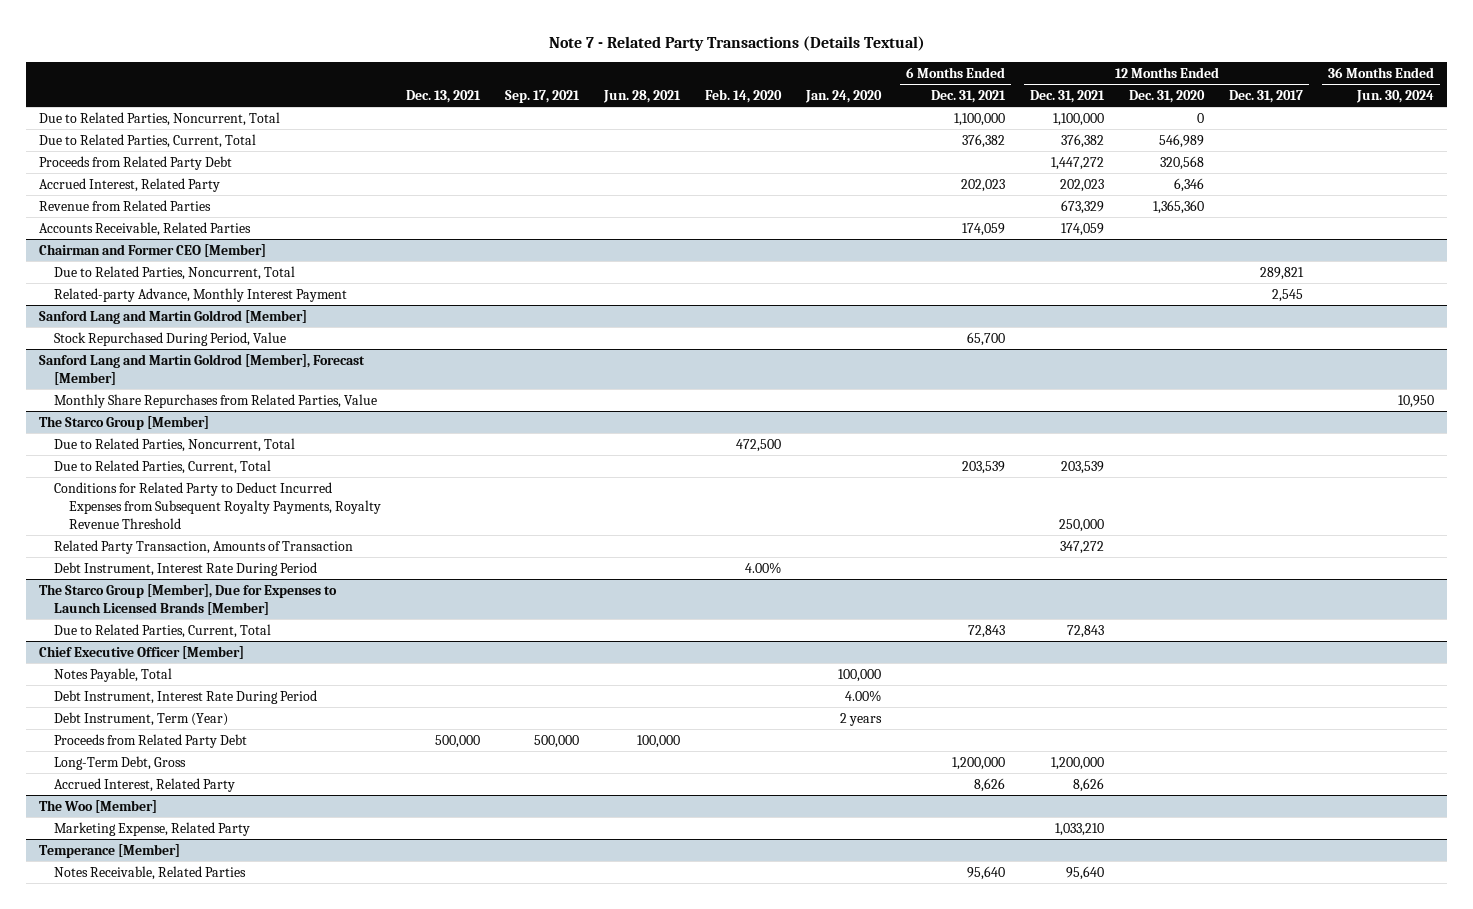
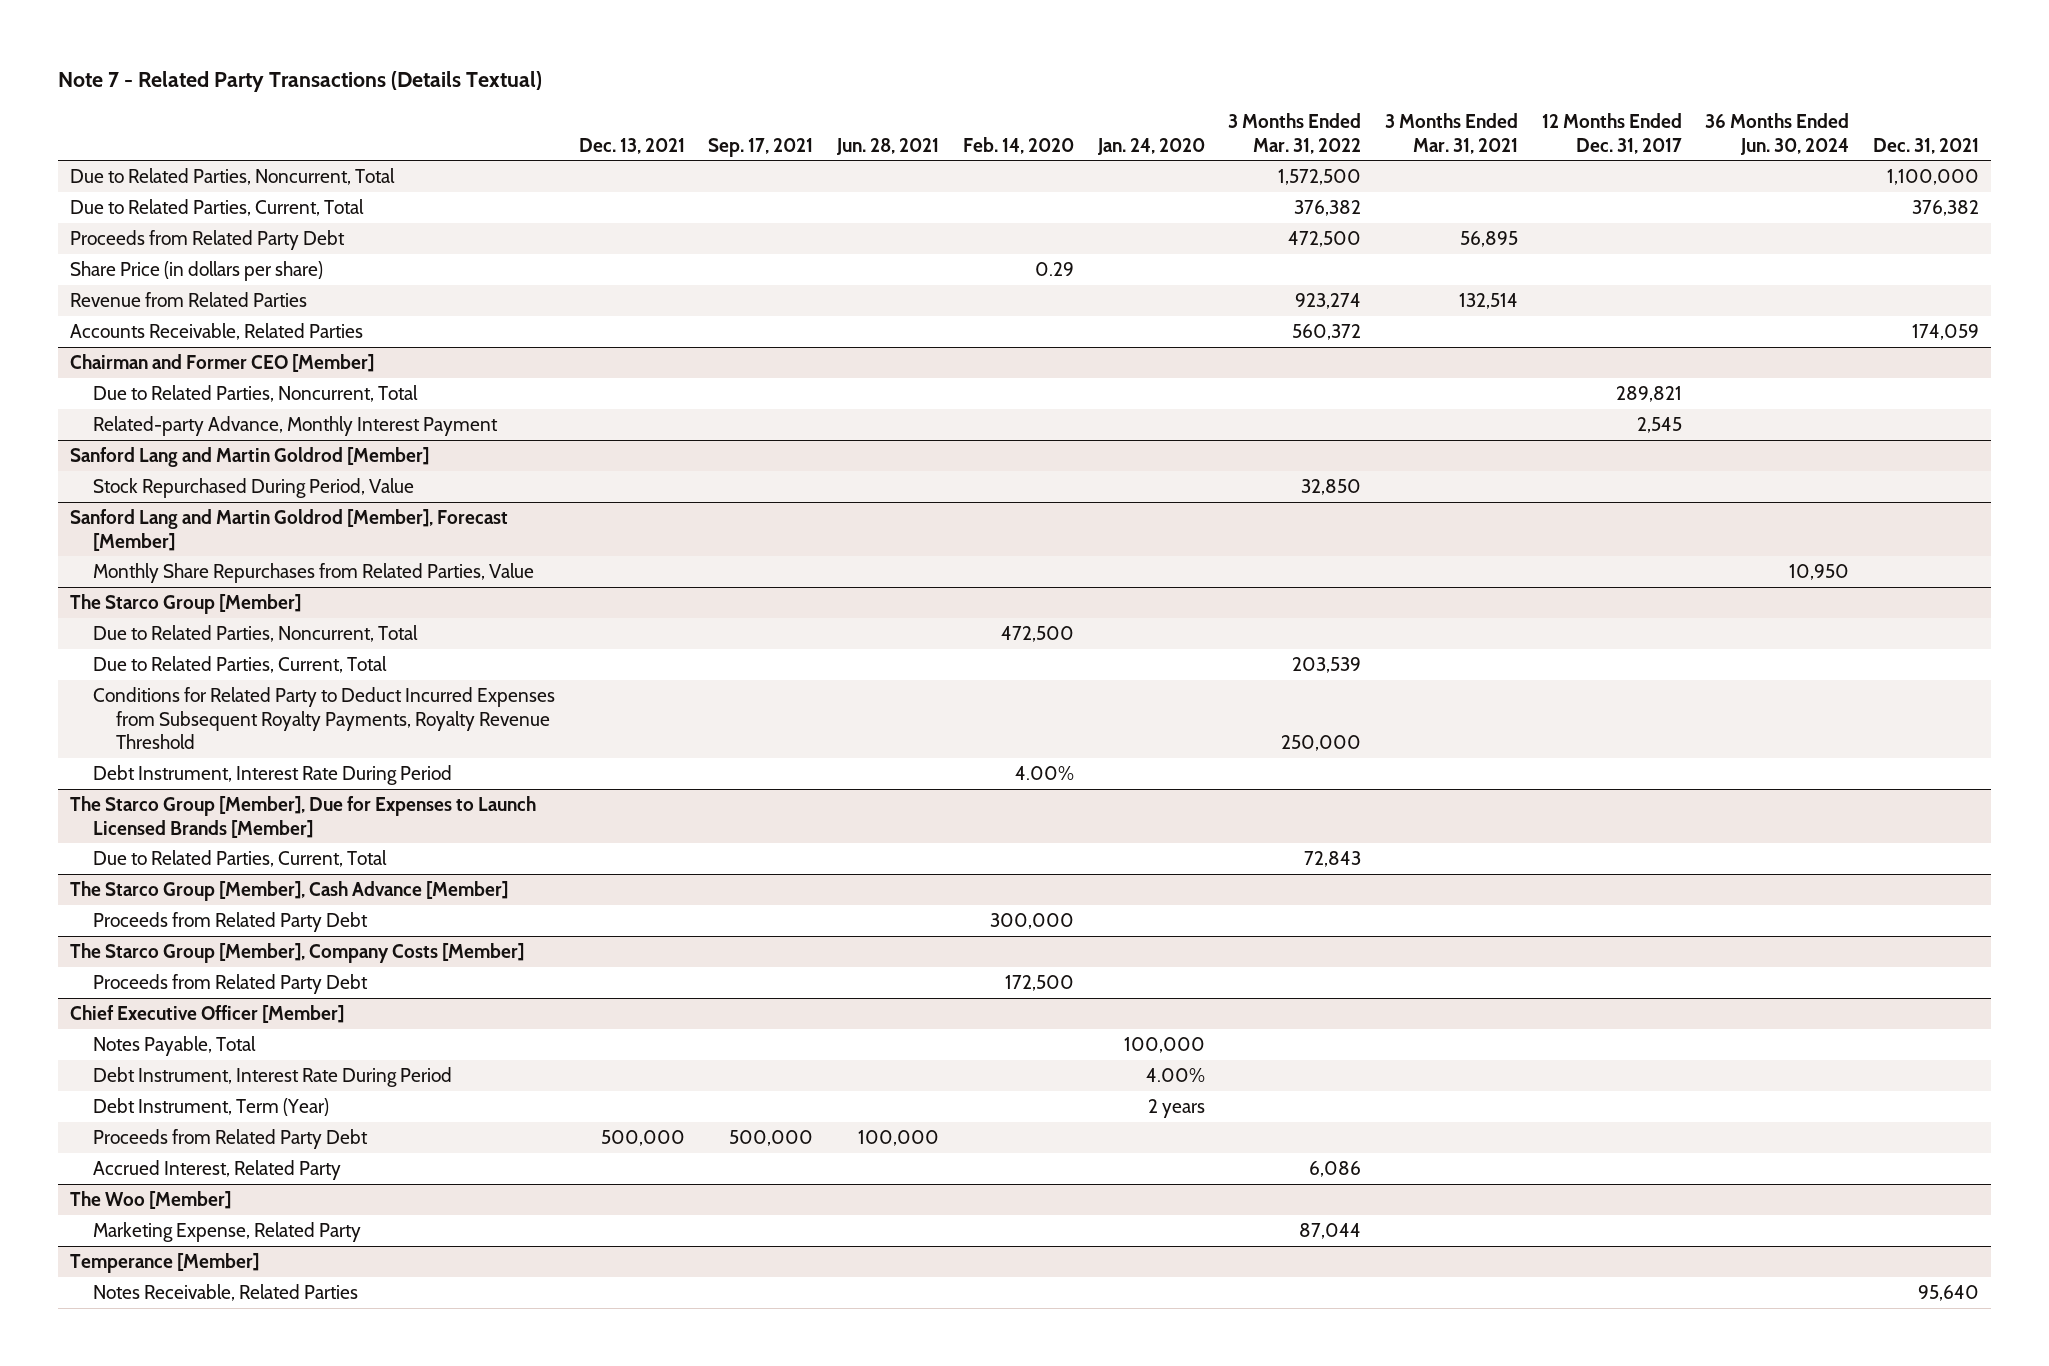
- | Dec. 13, 2021 | Sep. 17, 2021 | Jun. 28, 2021 | Feb. 14, 2020 | Jan. 24, 2020 | 6 Months Ended Dec. 31, 2021 | 12 Months Ended Dec. 31, 2021 | 12 Months Ended Dec. 31, 2020 | 12 Months Ended Dec. 31, 2017 | 36 Months Ended Jun. 30, 2024
+ | Dec. 13, 2021 | Sep. 17, 2021 | Jun. 28, 2021 | Feb. 14, 2020 | Jan. 24, 2020 | 3 Months Ended Mar. 31, 2022 | 3 Months Ended Mar. 31, 2021 | 12 Months Ended Dec. 31, 2017 | 36 Months Ended Jun. 30, 2024 | Dec. 31, 2021
- Accrued Interest, Related Party | | | | | | 202,023 | 202,023 | 6,346 | |
+ Share Price (in dollars per share) | | | | 0.29 | | | | | |
@ The Starco Group [Member]
- Related Party Transaction, Amounts of Transaction | | | | | | | 347,272 | | |
+ The Starco Group [Member], Cash Advance [Member]
+ Proceeds from Related Party Debt | | | | 300,000 | | | | | |
+ The Starco Group [Member], Company Costs [Member]
+ Proceeds from Related Party Debt | | | | 172,500 | | | | | |
@ Chief Executive Officer [Member]
- Long-Term Debt, Gross | | | | | | 1,200,000 | 1,200,000 | | |

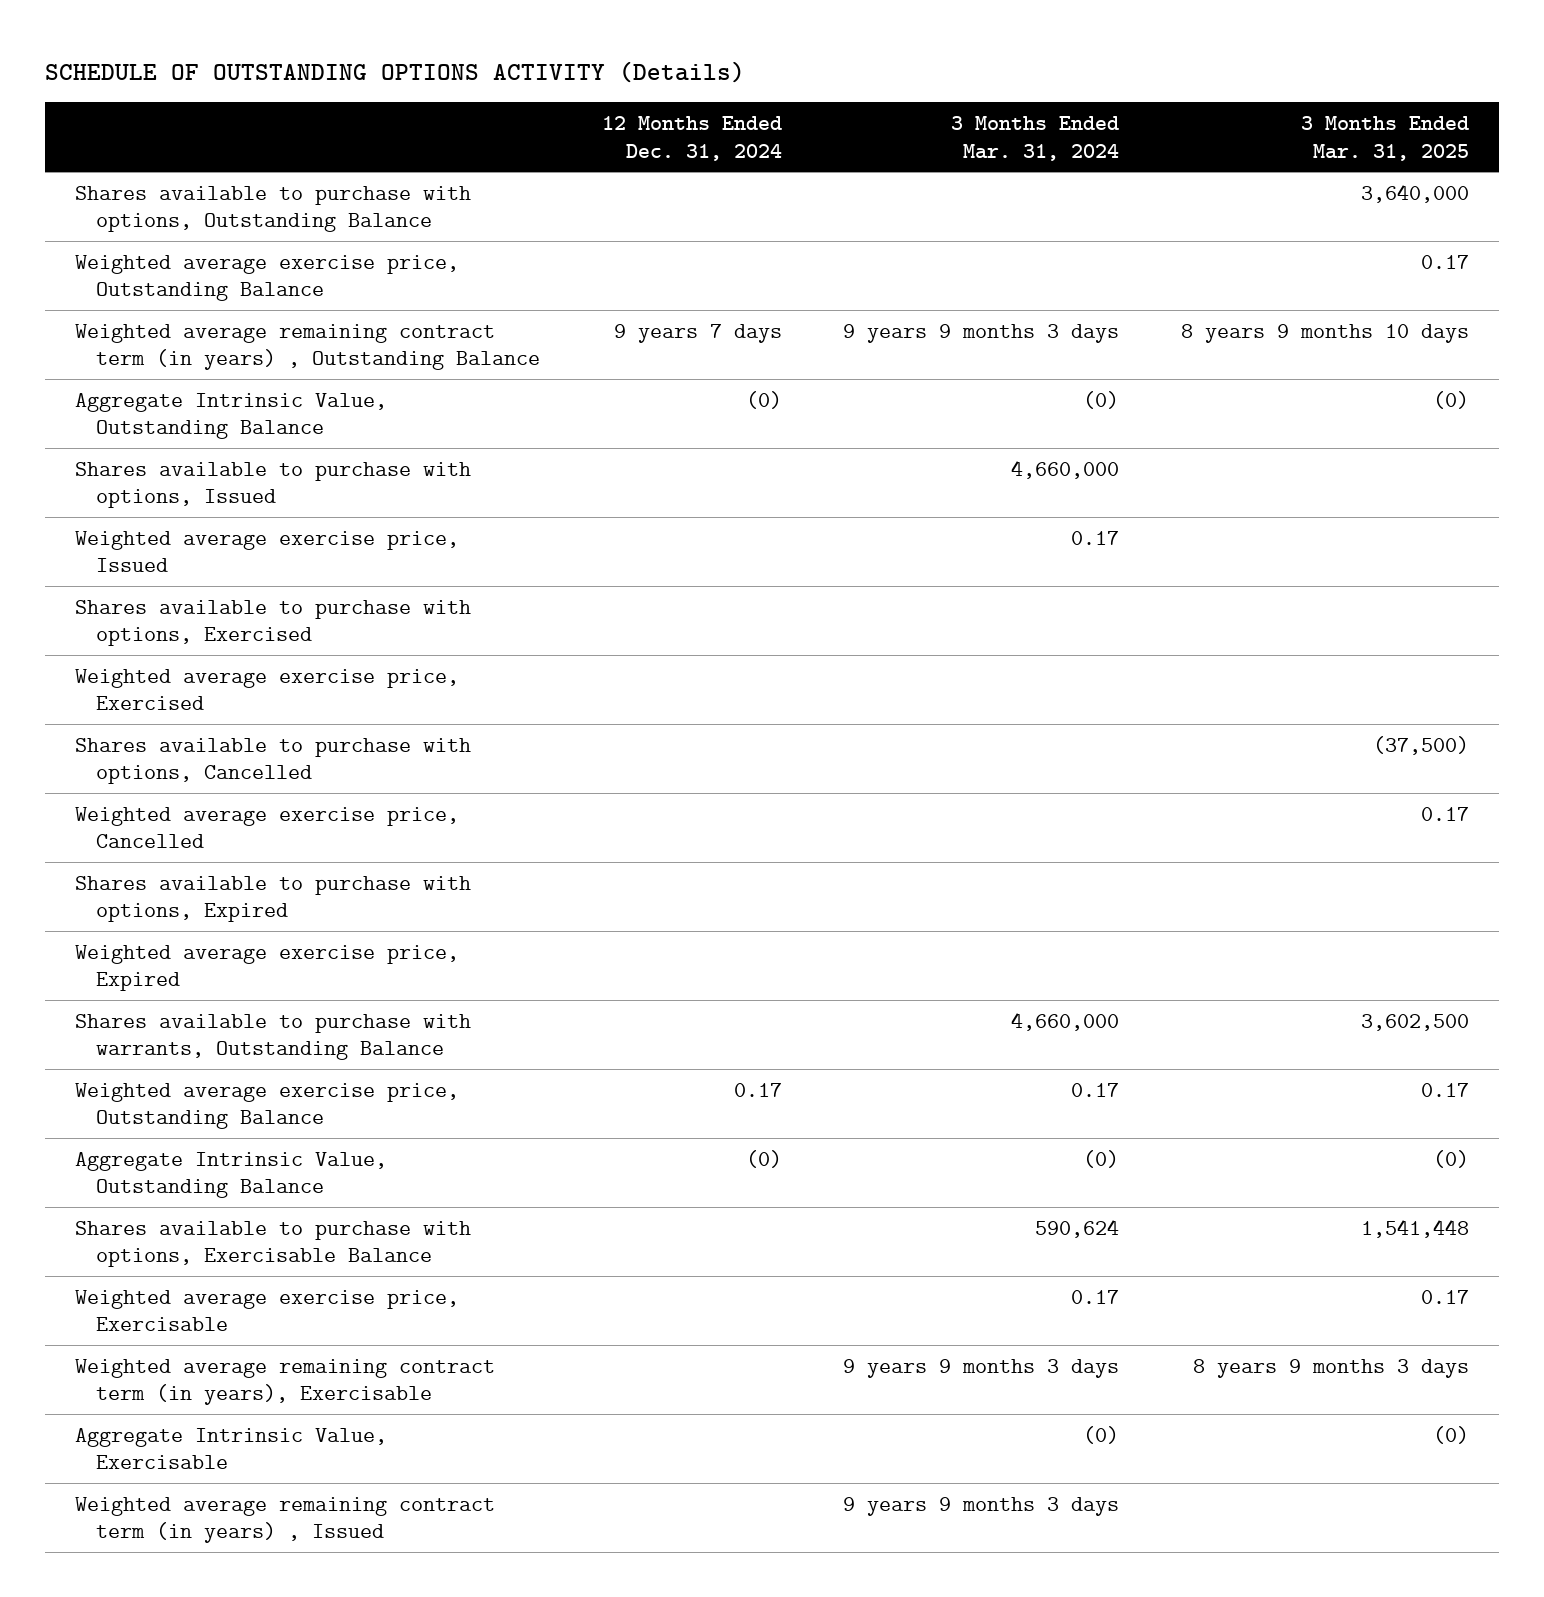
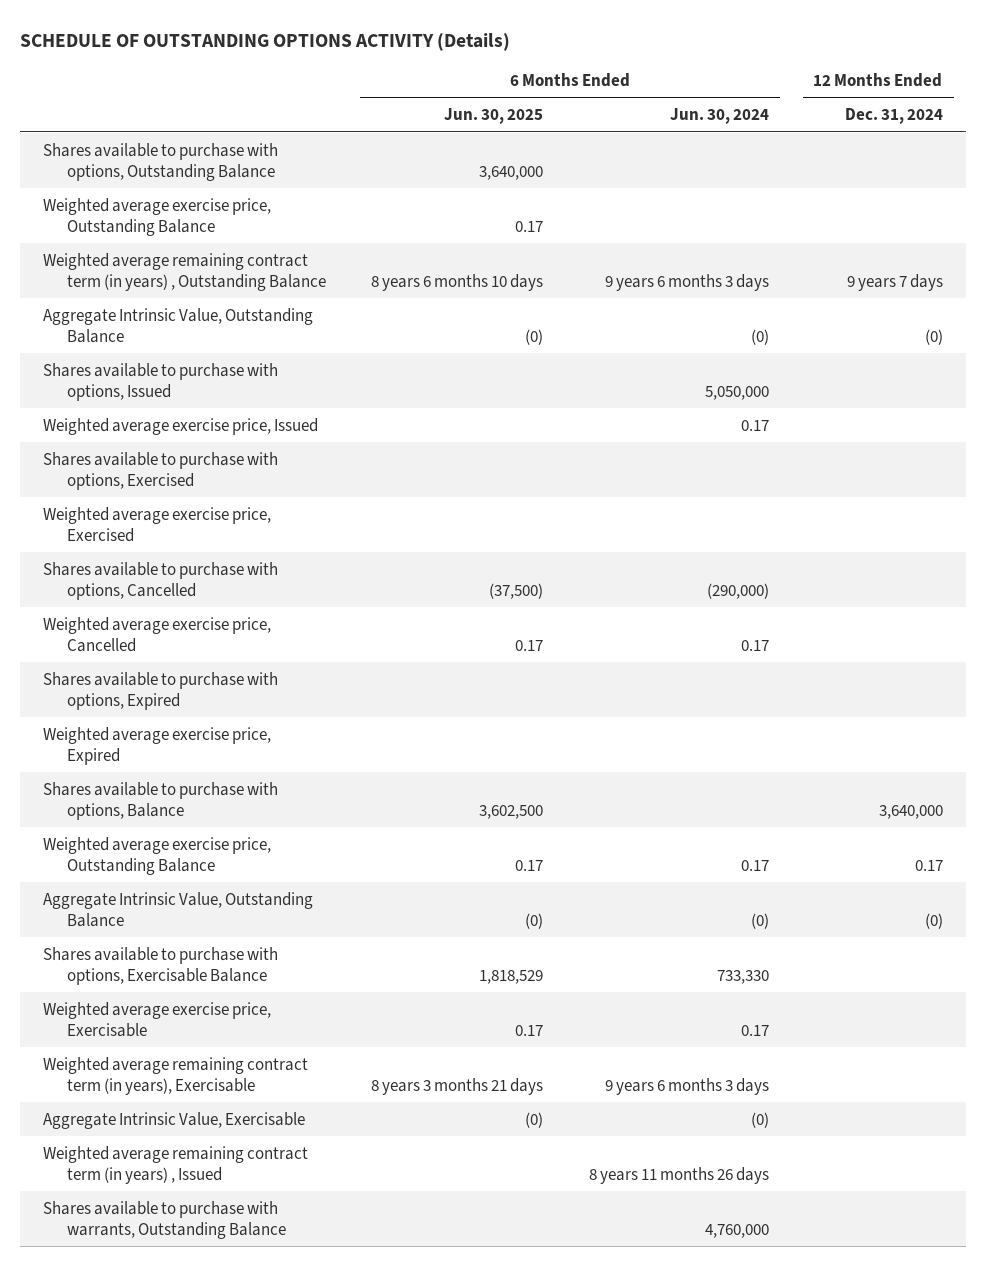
- | 12 Months Ended Dec. 31, 2024 | 3 Months Ended Mar. 31, 2024 | 3 Months Ended Mar. 31, 2025
+ | 6 Months Ended Jun. 30, 2025 | 6 Months Ended Jun. 30, 2024 | 12 Months Ended Dec. 31, 2024
+ Shares available to purchase with options, Balance | 3,602,500 | | 3,640,000
moved down: Shares available to purchase with warrants, Outstanding Balance | | 4,760,000 |

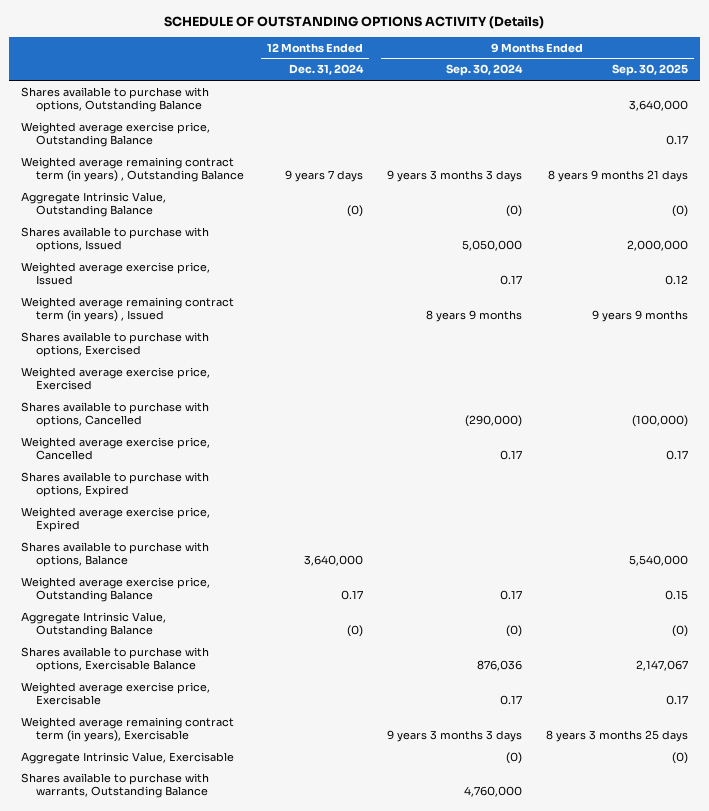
- | 6 Months Ended Jun. 30, 2025 | 6 Months Ended Jun. 30, 2024 | 12 Months Ended Dec. 31, 2024
+ | 12 Months Ended Dec. 31, 2024 | 9 Months Ended Sep. 30, 2024 | 9 Months Ended Sep. 30, 2025
moved up: Weighted average remaining contract term (in years) , Issued | | 8 years 9 months | 9 years 9 months

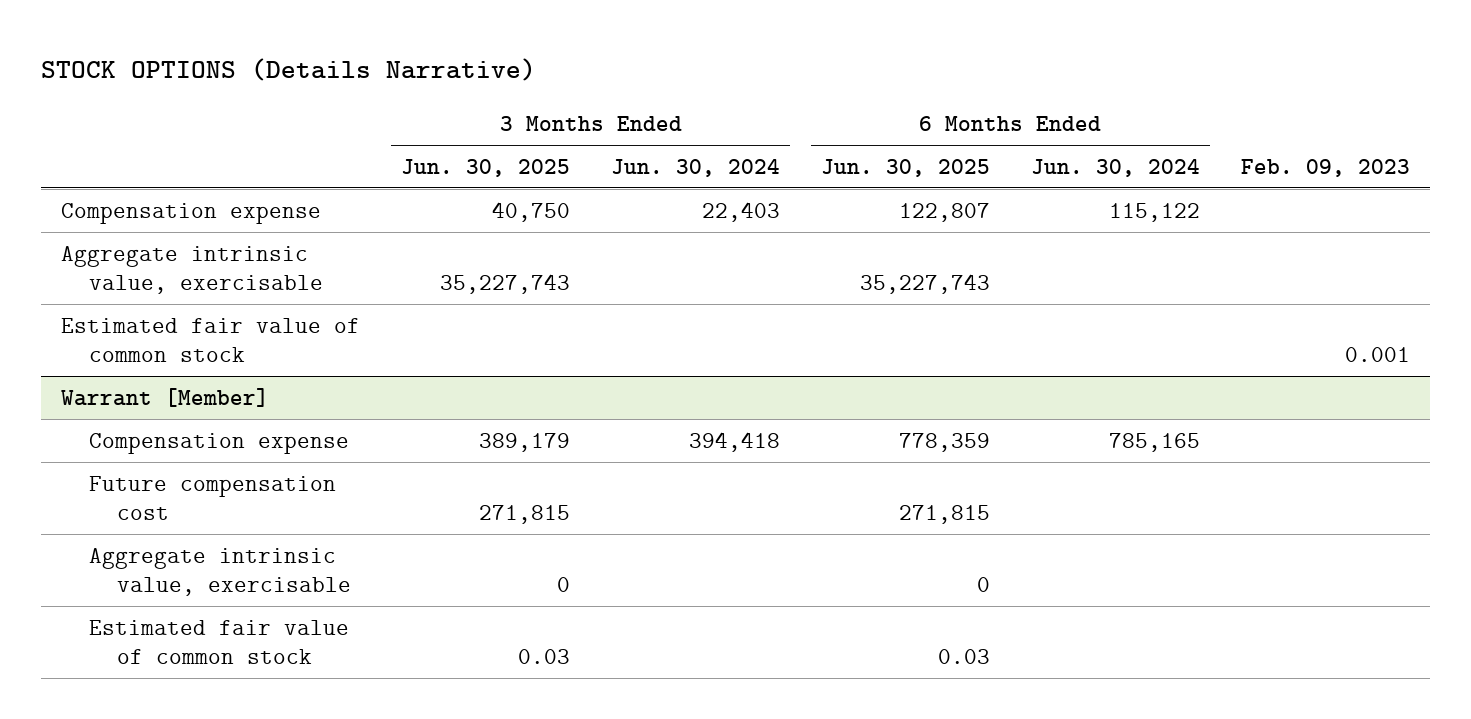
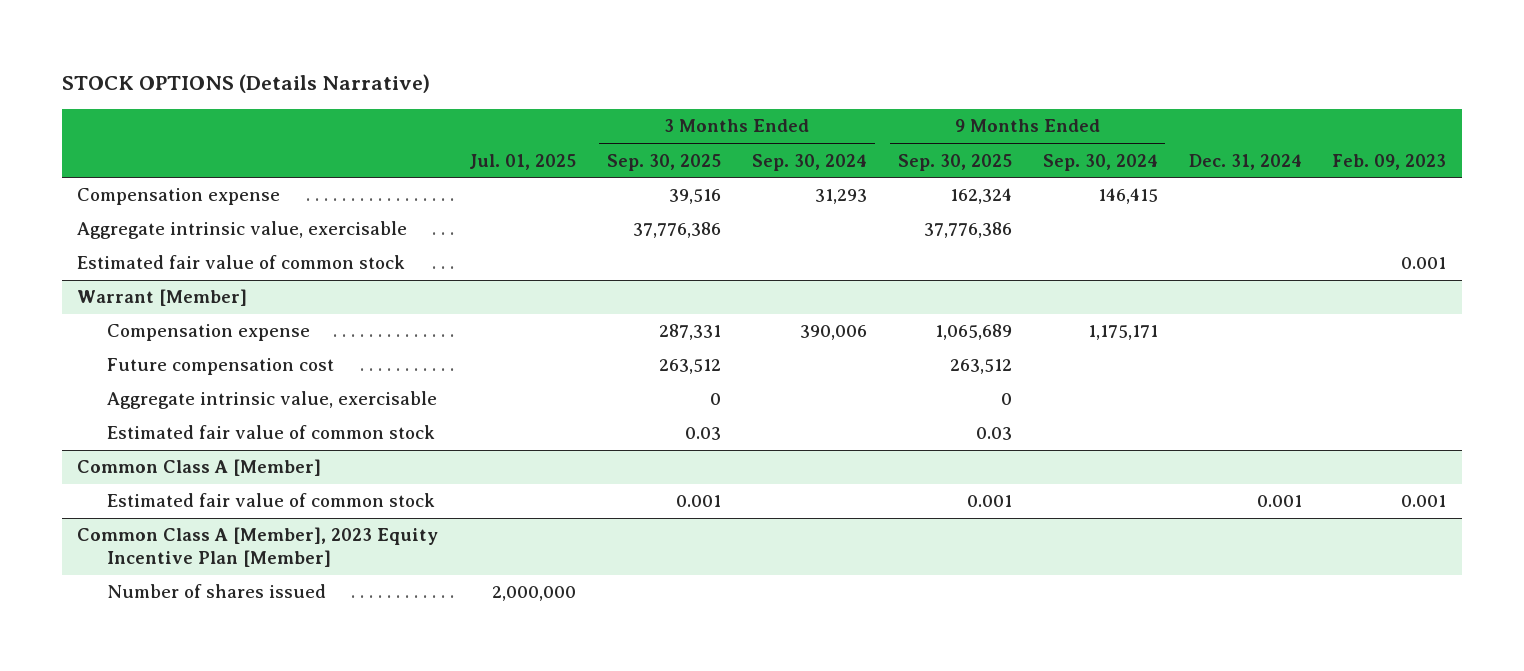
- | 3 Months Ended Jun. 30, 2025 | 3 Months Ended Jun. 30, 2024 | 6 Months Ended Jun. 30, 2025 | 6 Months Ended Jun. 30, 2024 | Feb. 09, 2023
+ | Jul. 01, 2025 | 3 Months Ended Sep. 30, 2025 | 3 Months Ended Sep. 30, 2024 | 9 Months Ended Sep. 30, 2025 | 9 Months Ended Sep. 30, 2024 | Dec. 31, 2024 | Feb. 09, 2023
+ Common Class A [Member]
+ Estimated fair value of common stock | | 0.001 | | 0.001 | | 0.001 | 0.001
+ Common Class A [Member], 2023 Equity Incentive Plan [Member]
+ Number of shares issued | 2,000,000 | | | | | |

